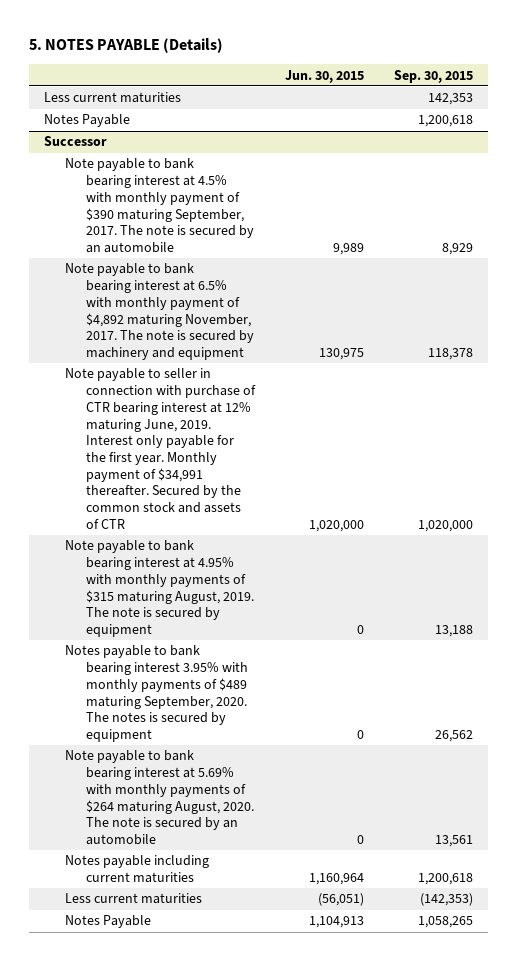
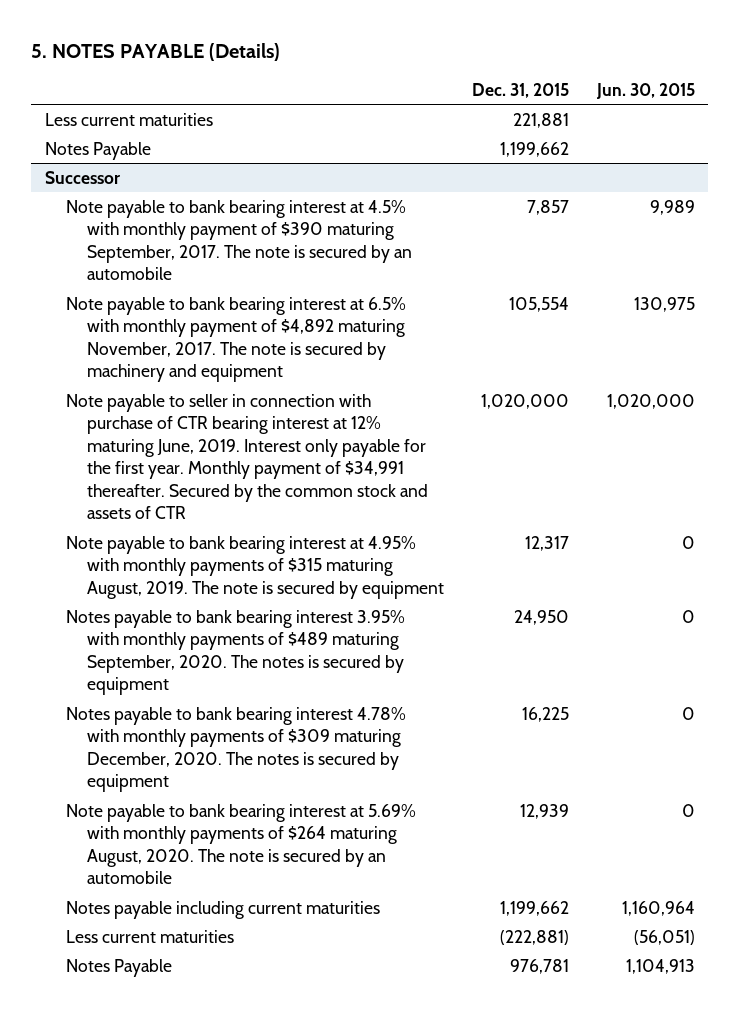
- | Jun. 30, 2015 | Sep. 30, 2015
+ | Dec. 31, 2015 | Jun. 30, 2015
@ Successor
+ Notes payable to bank bearing interest 4.78% with monthly payments of $309 maturing December, 2020. The notes is secured by equipment | 16,225 | 0

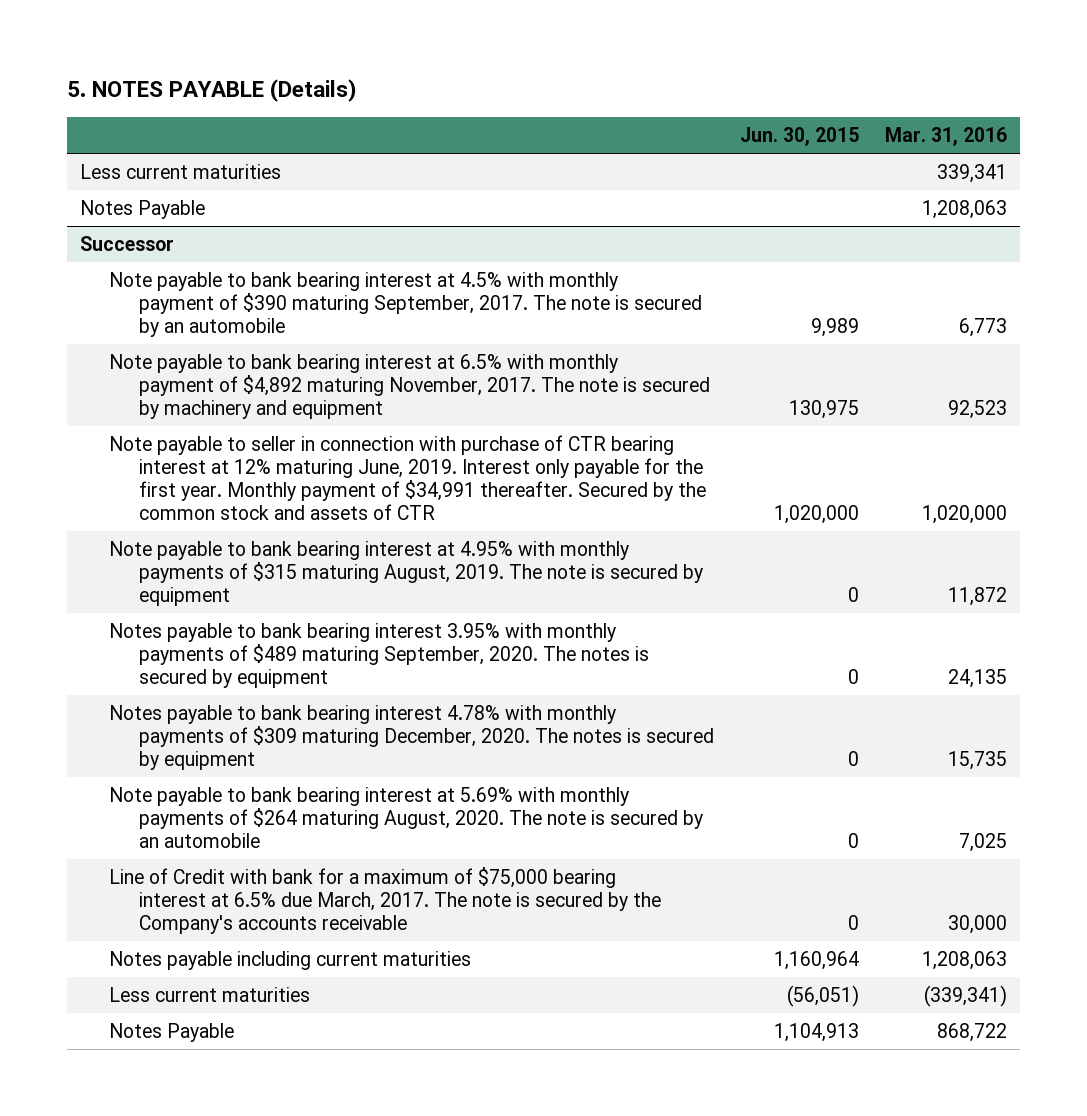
- | Dec. 31, 2015 | Jun. 30, 2015
+ | Jun. 30, 2015 | Mar. 31, 2016
@ Successor
+ Line of Credit with bank for a maximum of $75,000 bearing interest at 6.5% due March, 2017. The note is secured by the Company's accounts receivable | 0 | 30,000

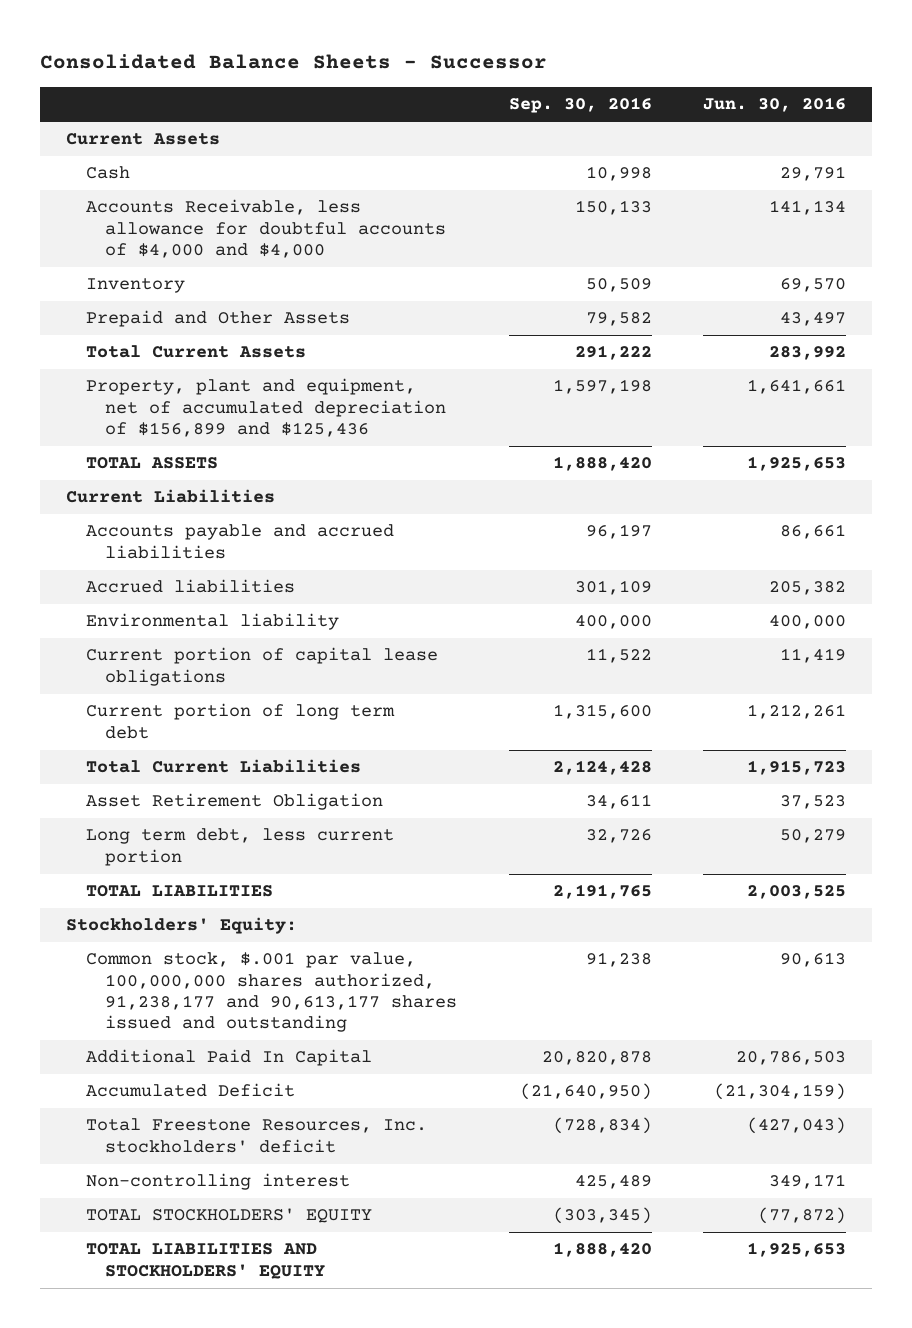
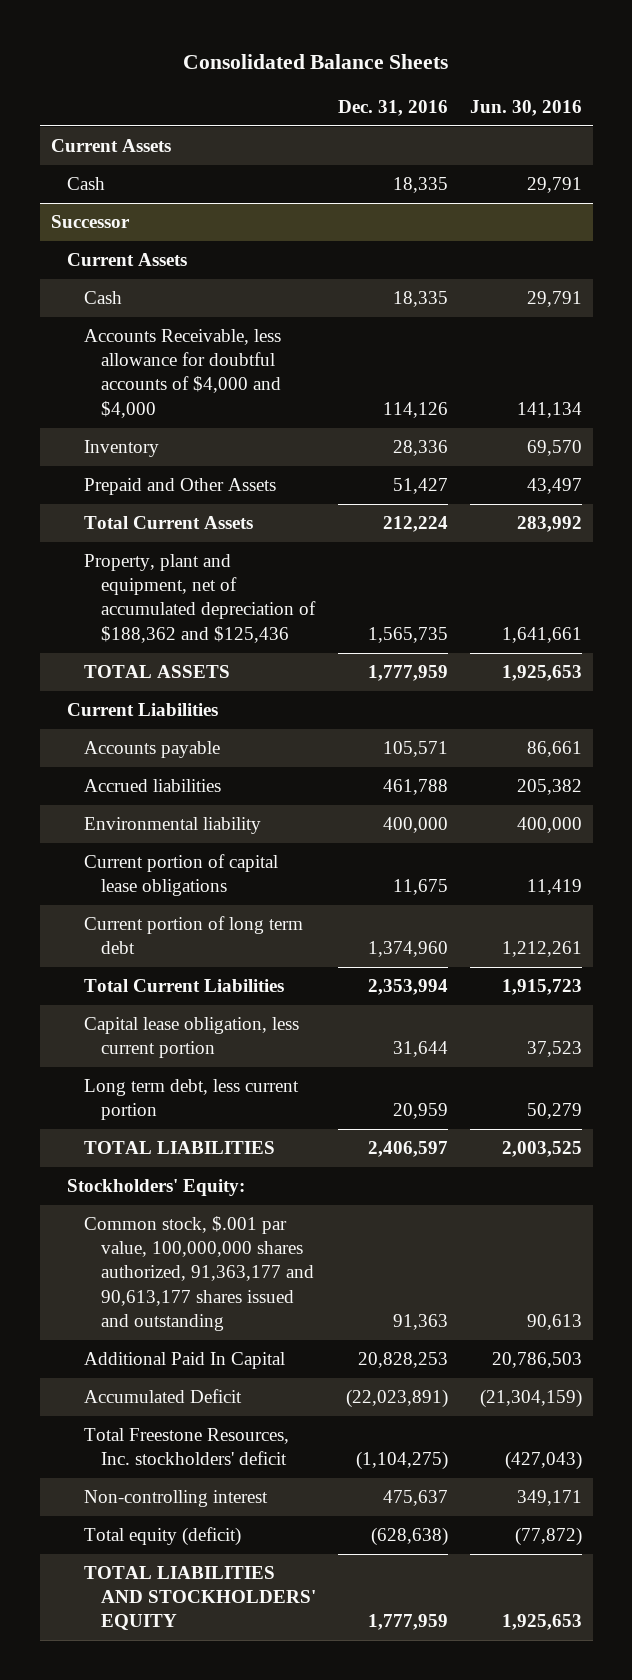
- Consolidated Balance Sheets - Successor
+ Consolidated Balance Sheets
- | Sep. 30, 2016 | Jun. 30, 2016
+ | Dec. 31, 2016 | Jun. 30, 2016
+ Successor
+ Current Assets
+ Cash | 18,335 | 29,791
- Property, plant and equipment, net of accumulated depreciation of $156,899 and $125,436 | 1,597,198 | 1,641,661
+ Property, plant and equipment, net of accumulated depreciation of $188,362 and $125,436 | 1,565,735 | 1,641,661
- Accounts payable and accrued liabilities | 96,197 | 86,661
+ Accounts payable | 105,571 | 86,661
- Asset Retirement Obligation | 34,611 | 37,523
+ Capital lease obligation, less current portion | 31,644 | 37,523
- Common stock, $.001 par value, 100,000,000 shares authorized, 91,238,177 and 90,613,177 shares issued and outstanding | 91,238 | 90,613
+ Common stock, $.001 par value, 100,000,000 shares authorized, 91,363,177 and 90,613,177 shares issued and outstanding | 91,363 | 90,613
- TOTAL STOCKHOLDERS' EQUITY | (303,345) | (77,872)
+ Total equity (deficit) | (628,638) | (77,872)

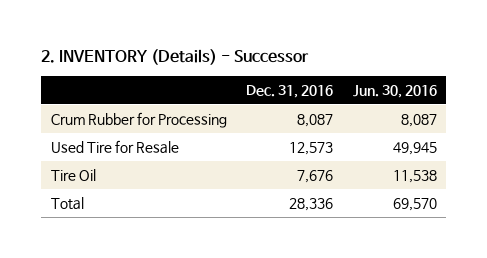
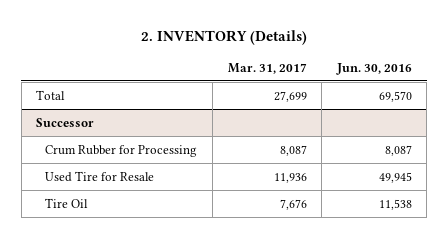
- 2. INVENTORY (Details) - Successor
+ 2. INVENTORY (Details)
- | Dec. 31, 2016 | Jun. 30, 2016
+ | Mar. 31, 2017 | Jun. 30, 2016
moved up: Total | 27,699 | 69,570
+ Successor

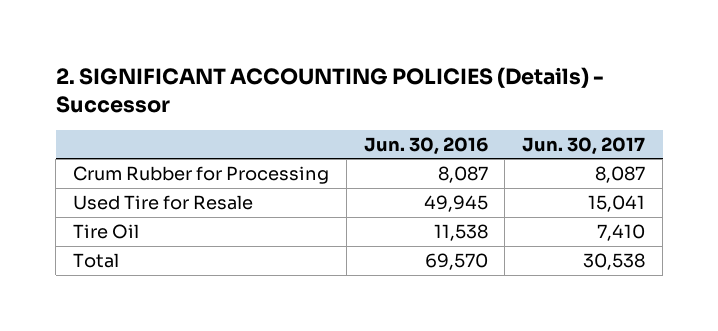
- 2. INVENTORY (Details)
+ 2. SIGNIFICANT ACCOUNTING POLICIES (Details) - Successor
- | Mar. 31, 2017 | Jun. 30, 2016
+ | Jun. 30, 2016 | Jun. 30, 2017
- Successor
moved down: Total | 69,570 | 30,538

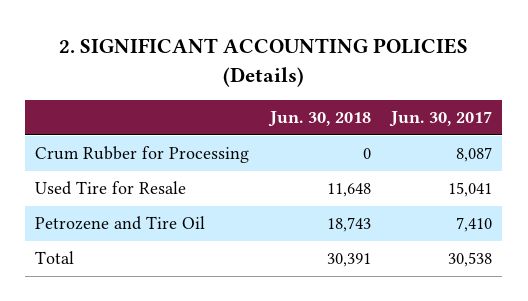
- 2. SIGNIFICANT ACCOUNTING POLICIES (Details) - Successor
+ 2. SIGNIFICANT ACCOUNTING POLICIES (Details)
- | Jun. 30, 2016 | Jun. 30, 2017
+ | Jun. 30, 2018 | Jun. 30, 2017
- Tire Oil | 11,538 | 7,410
+ Petrozene and Tire Oil | 18,743 | 7,410

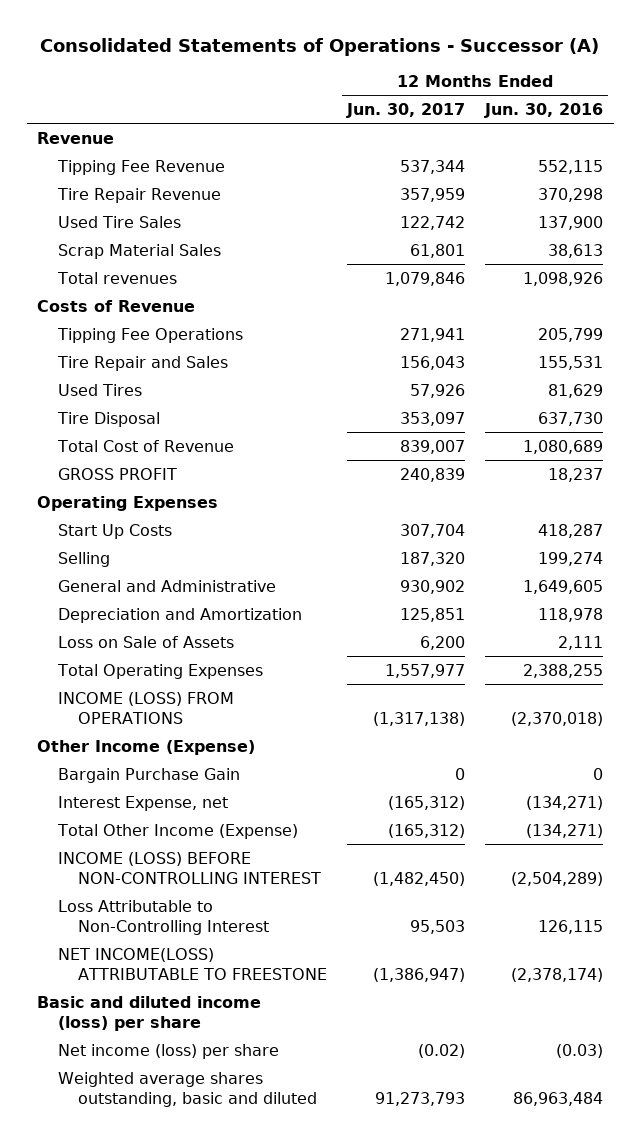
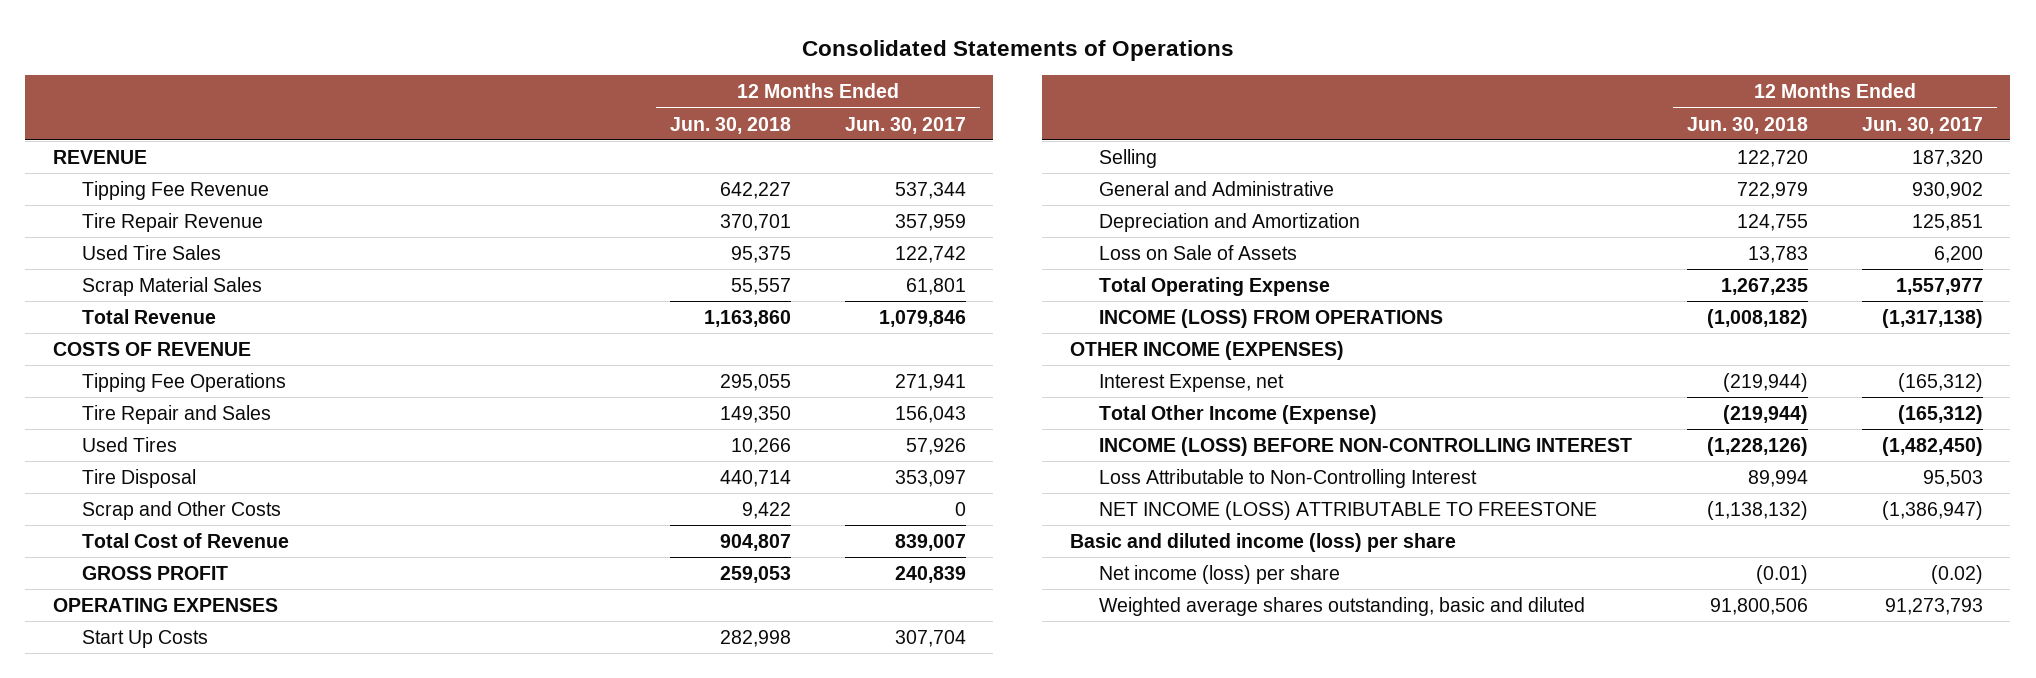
- Consolidated Statements of Operations - Successor (A)
+ Consolidated Statements of Operations
- | 12 Months Ended Jun. 30, 2017 | 12 Months Ended Jun. 30, 2016
+ | 12 Months Ended Jun. 30, 2018 | 12 Months Ended Jun. 30, 2017
- Revenue
+ REVENUE
- Total revenues | 1,079,846 | 1,098,926
- Costs of Revenue
+ Total Revenue | 1,163,860 | 1,079,846
+ COSTS OF REVENUE
+ Scrap and Other Costs | 9,422 | 0
- Operating Expenses
+ OPERATING EXPENSES
- Total Operating Expenses | 1,557,977 | 2,388,255
+ Total Operating Expense | 1,267,235 | 1,557,977
- Other Income (Expense)
- Bargain Purchase Gain | 0 | 0
+ OTHER INCOME (EXPENSES)
- NET INCOME(LOSS) ATTRIBUTABLE TO FREESTONE | (1,386,947) | (2,378,174)
+ NET INCOME (LOSS) ATTRIBUTABLE TO FREESTONE | (1,138,132) | (1,386,947)

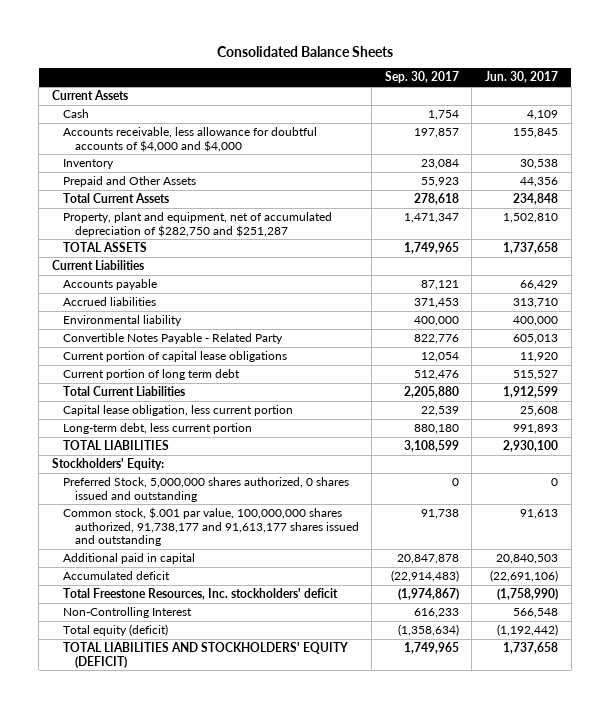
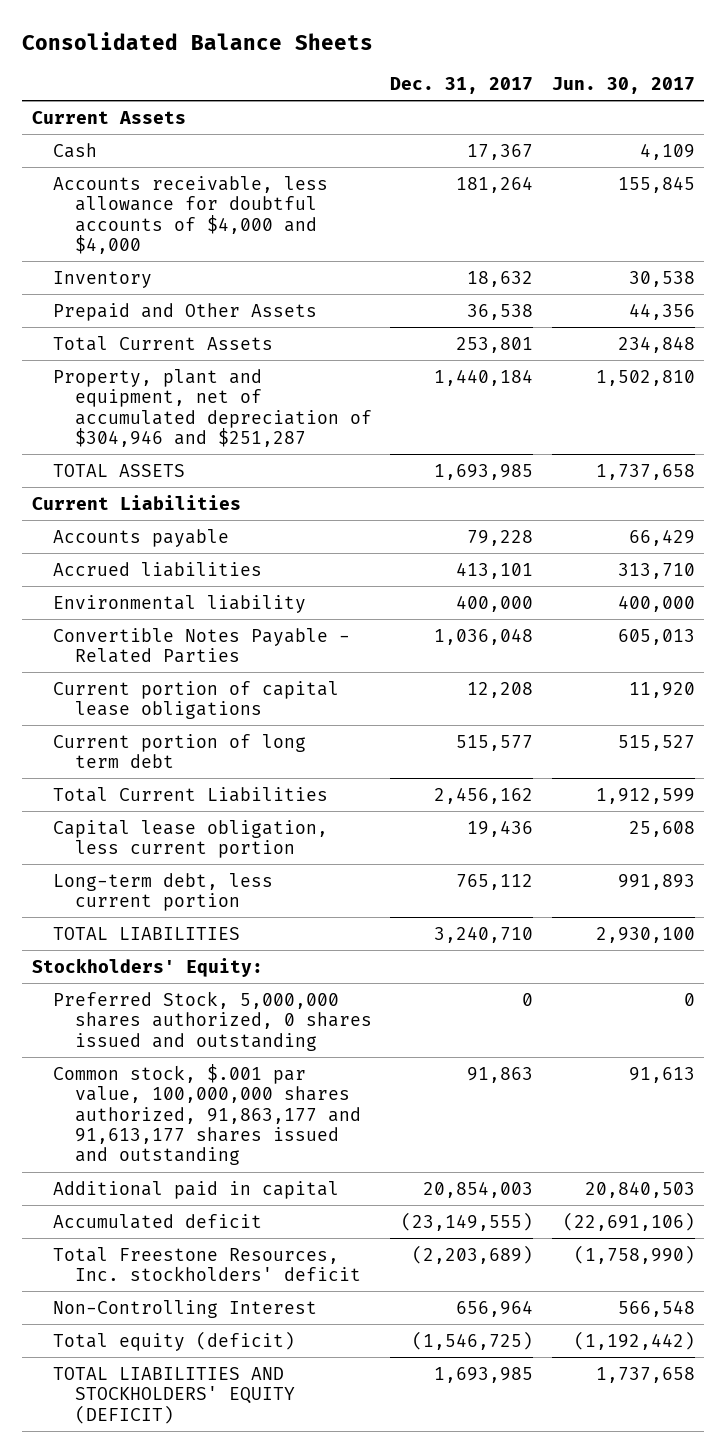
- | Sep. 30, 2017 | Jun. 30, 2017
+ | Dec. 31, 2017 | Jun. 30, 2017
- Property, plant and equipment, net of accumulated depreciation of $282,750 and $251,287 | 1,471,347 | 1,502,810
+ Property, plant and equipment, net of accumulated depreciation of $304,946 and $251,287 | 1,440,184 | 1,502,810
- Convertible Notes Payable - Related Party | 822,776 | 605,013
+ Convertible Notes Payable - Related Parties | 1,036,048 | 605,013
- Common stock, $.001 par value, 100,000,000 shares authorized, 91,738,177 and 91,613,177 shares issued and outstanding | 91,738 | 91,613
+ Common stock, $.001 par value, 100,000,000 shares authorized, 91,863,177 and 91,613,177 shares issued and outstanding | 91,863 | 91,613

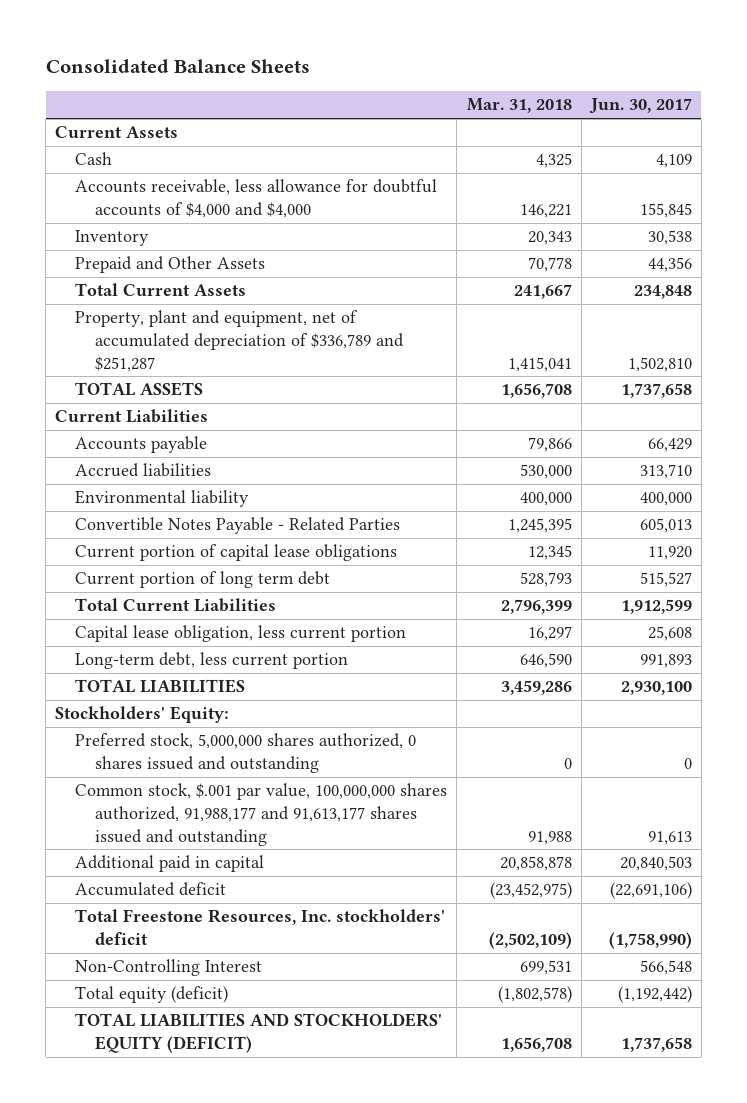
- | Dec. 31, 2017 | Jun. 30, 2017
+ | Mar. 31, 2018 | Jun. 30, 2017
- Property, plant and equipment, net of accumulated depreciation of $304,946 and $251,287 | 1,440,184 | 1,502,810
+ Property, plant and equipment, net of accumulated depreciation of $336,789 and $251,287 | 1,415,041 | 1,502,810
- Preferred Stock, 5,000,000 shares authorized, 0 shares issued and outstanding | 0 | 0
- Common stock, $.001 par value, 100,000,000 shares authorized, 91,863,177 and 91,613,177 shares issued and outstanding | 91,863 | 91,613
+ Preferred stock, 5,000,000 shares authorized, 0 shares issued and outstanding | 0 | 0
+ Common stock, $.001 par value, 100,000,000 shares authorized, 91,988,177 and 91,613,177 shares issued and outstanding | 91,988 | 91,613

